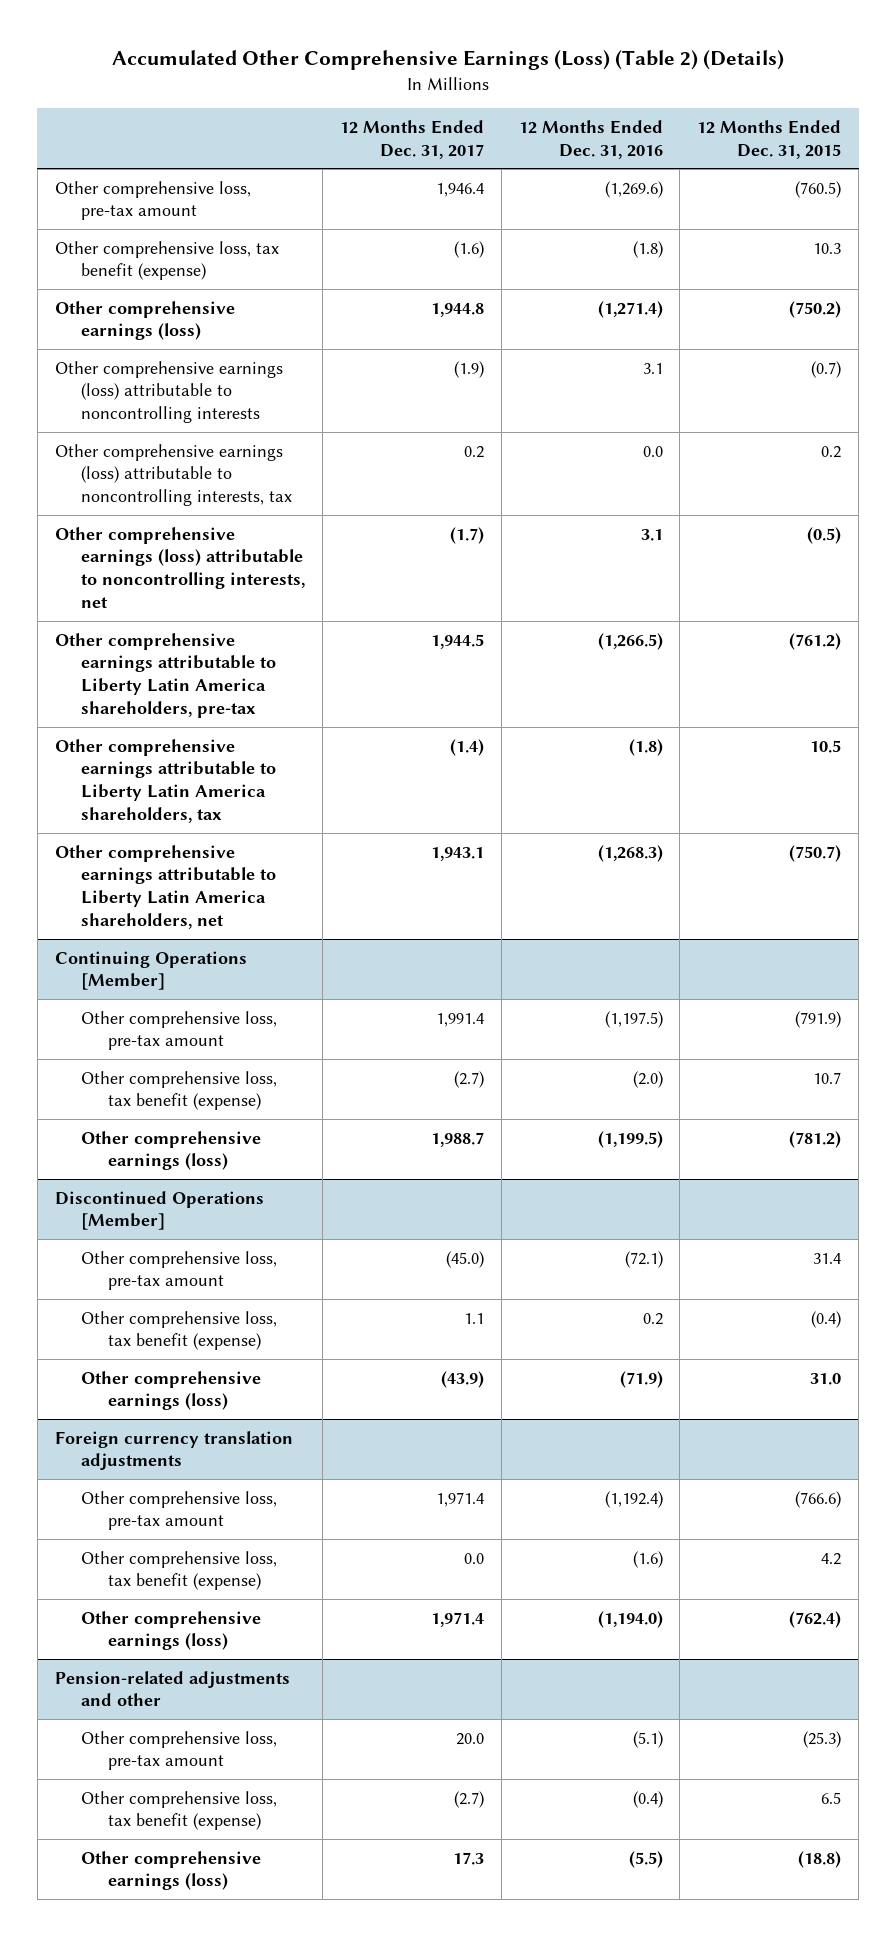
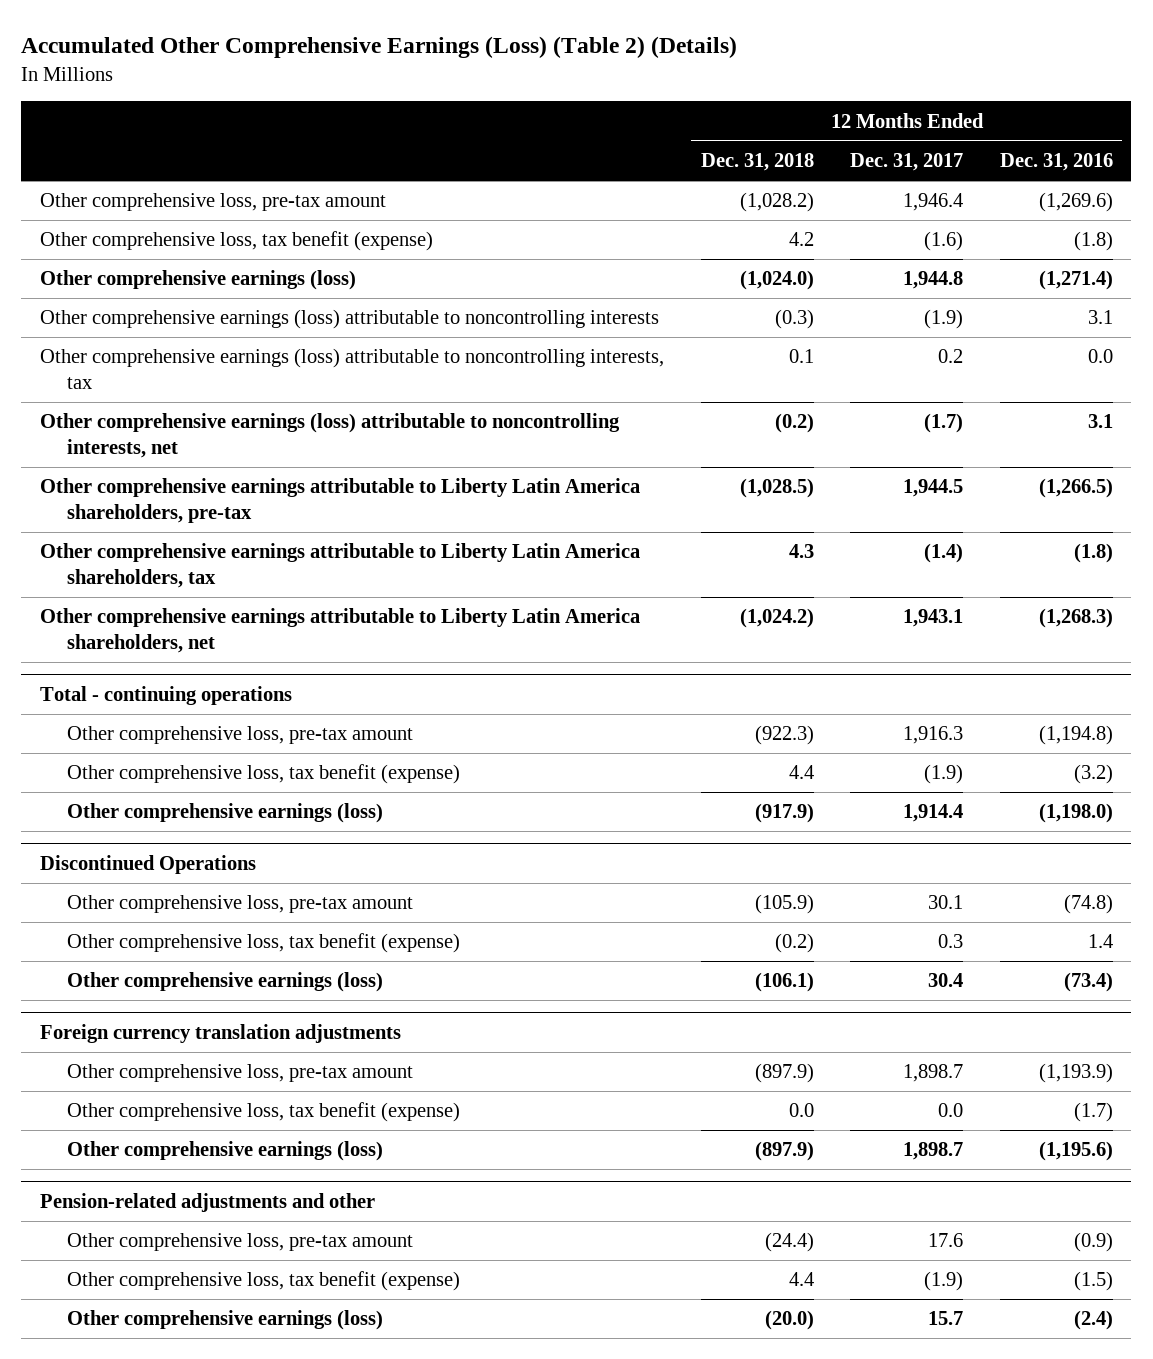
- | 12 Months Ended Dec. 31, 2017 | 12 Months Ended Dec. 31, 2016 | 12 Months Ended Dec. 31, 2015
+ | 12 Months Ended Dec. 31, 2018 | 12 Months Ended Dec. 31, 2017 | 12 Months Ended Dec. 31, 2016
- Continuing Operations [Member]
- Other comprehensive loss, pre-tax amount | 1,991.4 | (1,197.5) | (791.9)
- Other comprehensive loss, tax benefit (expense) | (2.7) | (2.0) | 10.7
- Other comprehensive earnings (loss) | 1,988.7 | (1,199.5) | (781.2)
- Discontinued Operations [Member]
- Other comprehensive loss, pre-tax amount | (45.0) | (72.1) | 31.4
- Other comprehensive loss, tax benefit (expense) | 1.1 | 0.2 | (0.4)
- Other comprehensive earnings (loss) | (43.9) | (71.9) | 31.0
+ Total - continuing operations
+ Other comprehensive loss, pre-tax amount | (922.3) | 1,916.3 | (1,194.8)
+ Other comprehensive loss, tax benefit (expense) | 4.4 | (1.9) | (3.2)
+ Other comprehensive earnings (loss) | (917.9) | 1,914.4 | (1,198.0)
+ Discontinued Operations
+ Other comprehensive loss, pre-tax amount | (105.9) | 30.1 | (74.8)
+ Other comprehensive loss, tax benefit (expense) | (0.2) | 0.3 | 1.4
+ Other comprehensive earnings (loss) | (106.1) | 30.4 | (73.4)
@ Foreign currency translation adjustments
- Other comprehensive loss, pre-tax amount | 1,971.4 | (1,192.4) | (766.6)
- Other comprehensive loss, tax benefit (expense) | 0.0 | (1.6) | 4.2
- Other comprehensive earnings (loss) | 1,971.4 | (1,194.0) | (762.4)
+ Other comprehensive loss, pre-tax amount | (897.9) | 1,898.7 | (1,193.9)
+ Other comprehensive loss, tax benefit (expense) | 0.0 | 0.0 | (1.7)
+ Other comprehensive earnings (loss) | (897.9) | 1,898.7 | (1,195.6)
@ Pension-related adjustments and other
- Other comprehensive loss, pre-tax amount | 20.0 | (5.1) | (25.3)
- Other comprehensive loss, tax benefit (expense) | (2.7) | (0.4) | 6.5
- Other comprehensive earnings (loss) | 17.3 | (5.5) | (18.8)
+ Other comprehensive loss, pre-tax amount | (24.4) | 17.6 | (0.9)
+ Other comprehensive loss, tax benefit (expense) | 4.4 | (1.9) | (1.5)
+ Other comprehensive earnings (loss) | (20.0) | 15.7 | (2.4)

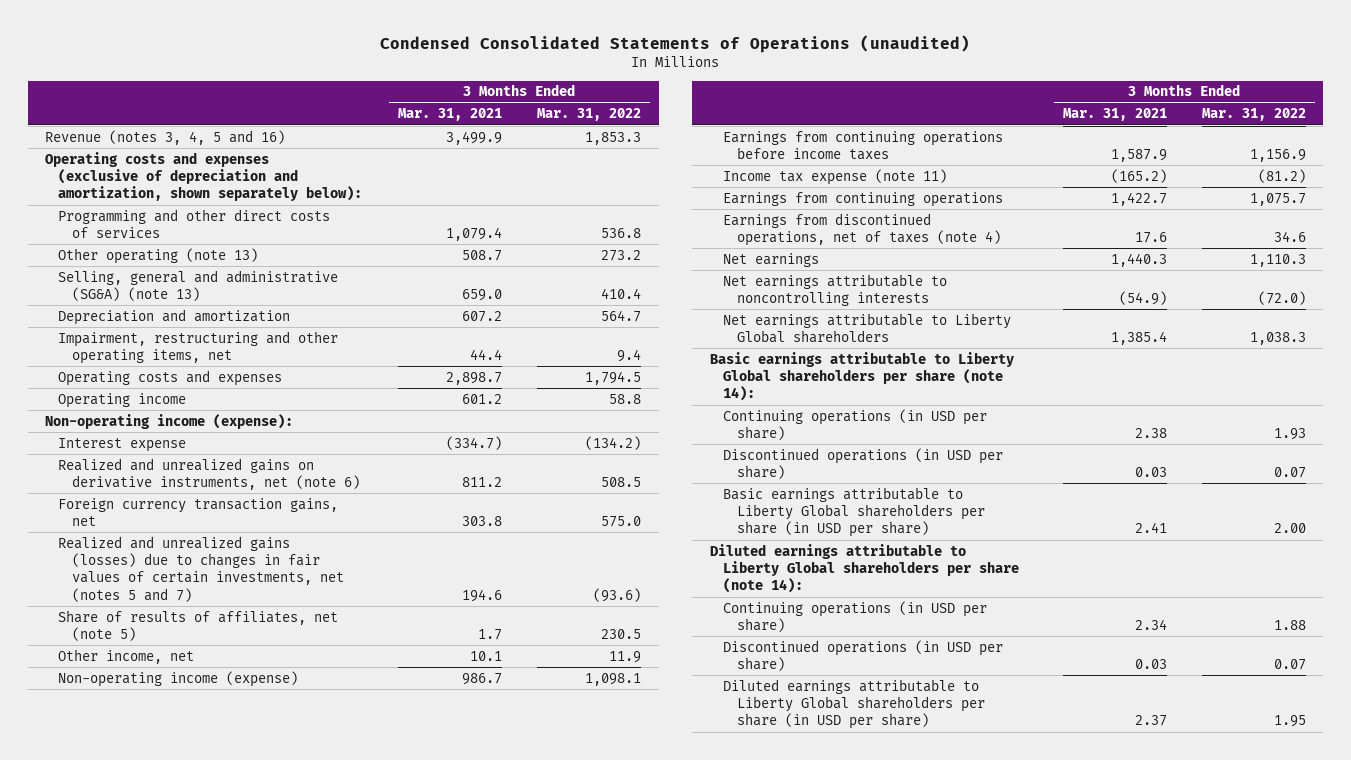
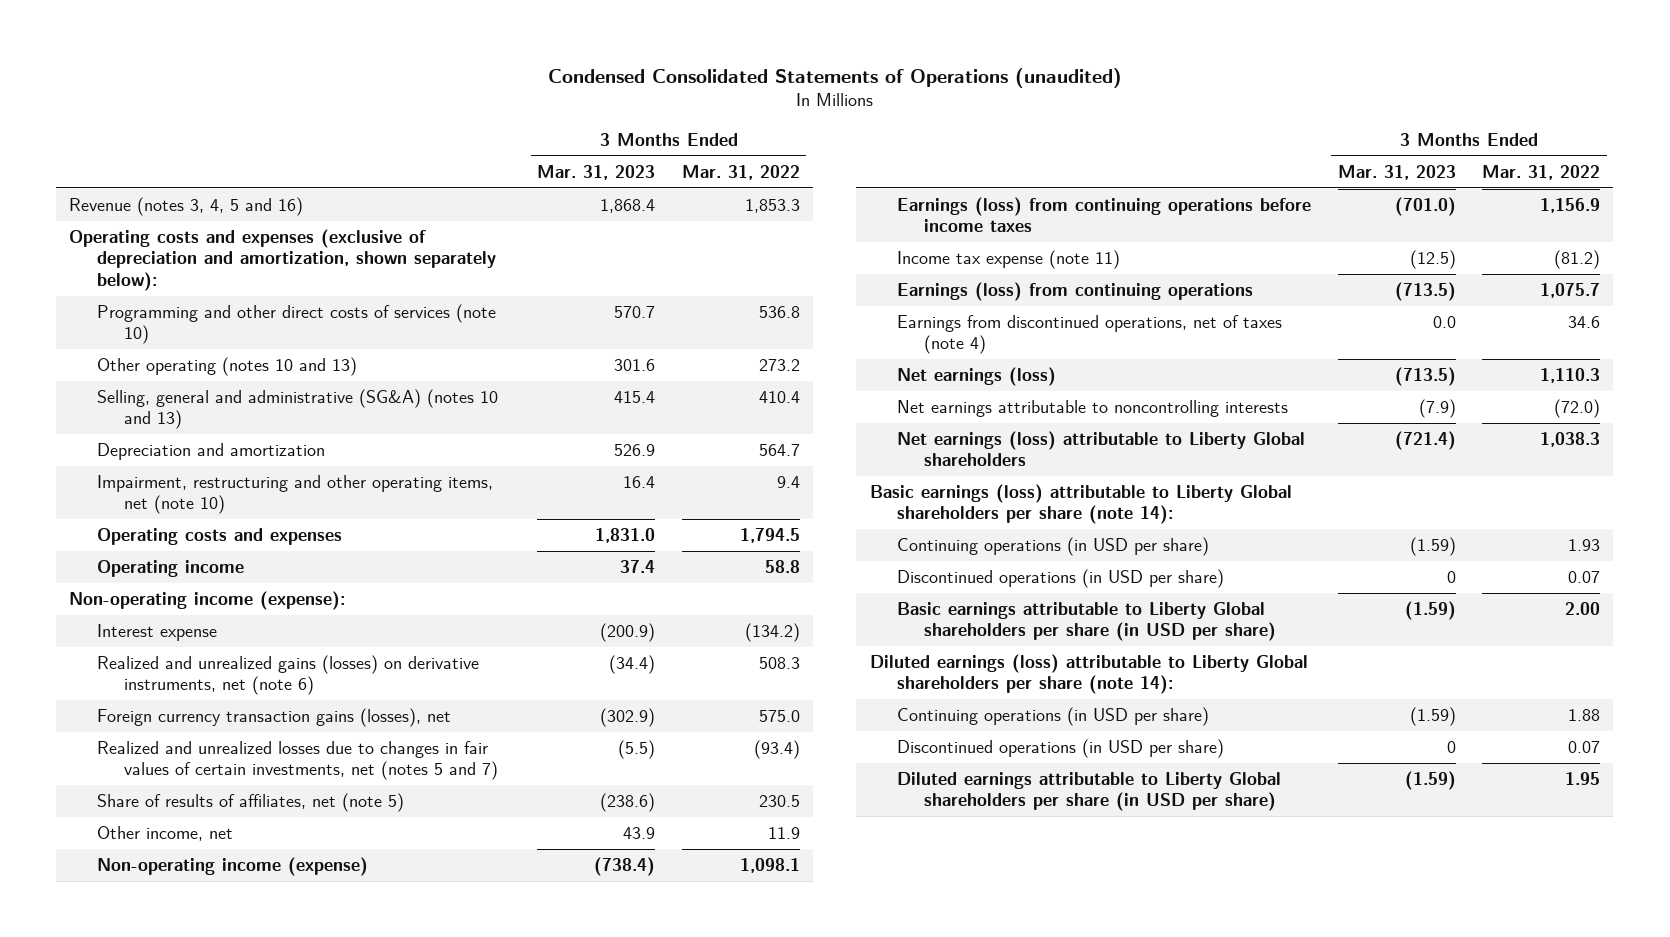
- | 3 Months Ended Mar. 31, 2021 | 3 Months Ended Mar. 31, 2022
+ | 3 Months Ended Mar. 31, 2023 | 3 Months Ended Mar. 31, 2022
- Programming and other direct costs of services | 1,079.4 | 536.8
- Other operating (note 13) | 508.7 | 273.2
- Selling, general and administrative (SG&A) (note 13) | 659.0 | 410.4
+ Programming and other direct costs of services (note 10) | 570.7 | 536.8
+ Other operating (notes 10 and 13) | 301.6 | 273.2
+ Selling, general and administrative (SG&A) (notes 10 and 13) | 415.4 | 410.4
- Impairment, restructuring and other operating items, net | 44.4 | 9.4
+ Impairment, restructuring and other operating items, net (note 10) | 16.4 | 9.4
- Realized and unrealized gains on derivative instruments, net (note 6) | 811.2 | 508.5
- Foreign currency transaction gains, net | 303.8 | 575.0
- Realized and unrealized gains (losses) due to changes in fair values of certain investments, net (notes 5 and 7) | 194.6 | (93.6)
+ Realized and unrealized gains (losses) on derivative instruments, net (note 6) | (34.4) | 508.3
+ Foreign currency transaction gains (losses), net | (302.9) | 575.0
+ Realized and unrealized losses due to changes in fair values of certain investments, net (notes 5 and 7) | (5.5) | (93.4)
- Earnings from continuing operations before income taxes | 1,587.9 | 1,156.9
+ Earnings (loss) from continuing operations before income taxes | (701.0) | 1,156.9
- Earnings from continuing operations | 1,422.7 | 1,075.7
+ Earnings (loss) from continuing operations | (713.5) | 1,075.7
- Net earnings | 1,440.3 | 1,110.3
+ Net earnings (loss) | (713.5) | 1,110.3
- Net earnings attributable to Liberty Global shareholders | 1,385.4 | 1,038.3
- Basic earnings attributable to Liberty Global shareholders per share (note 14):
+ Net earnings (loss) attributable to Liberty Global shareholders | (721.4) | 1,038.3
+ Basic earnings (loss) attributable to Liberty Global shareholders per share (note 14):
- Diluted earnings attributable to Liberty Global shareholders per share (note 14):
+ Diluted earnings (loss) attributable to Liberty Global shareholders per share (note 14):

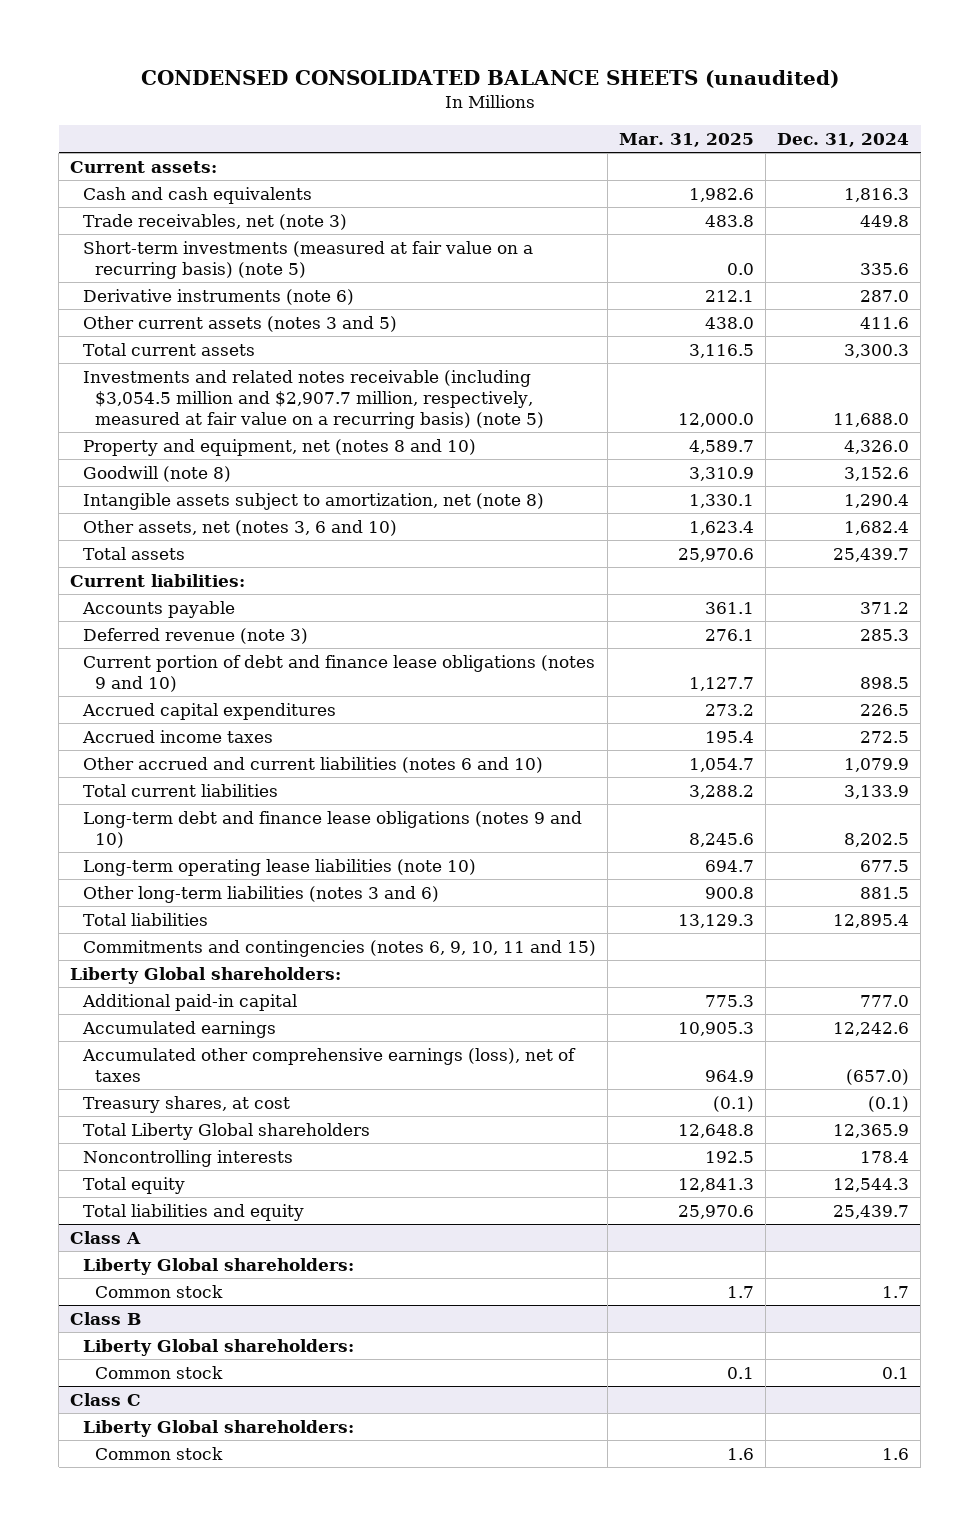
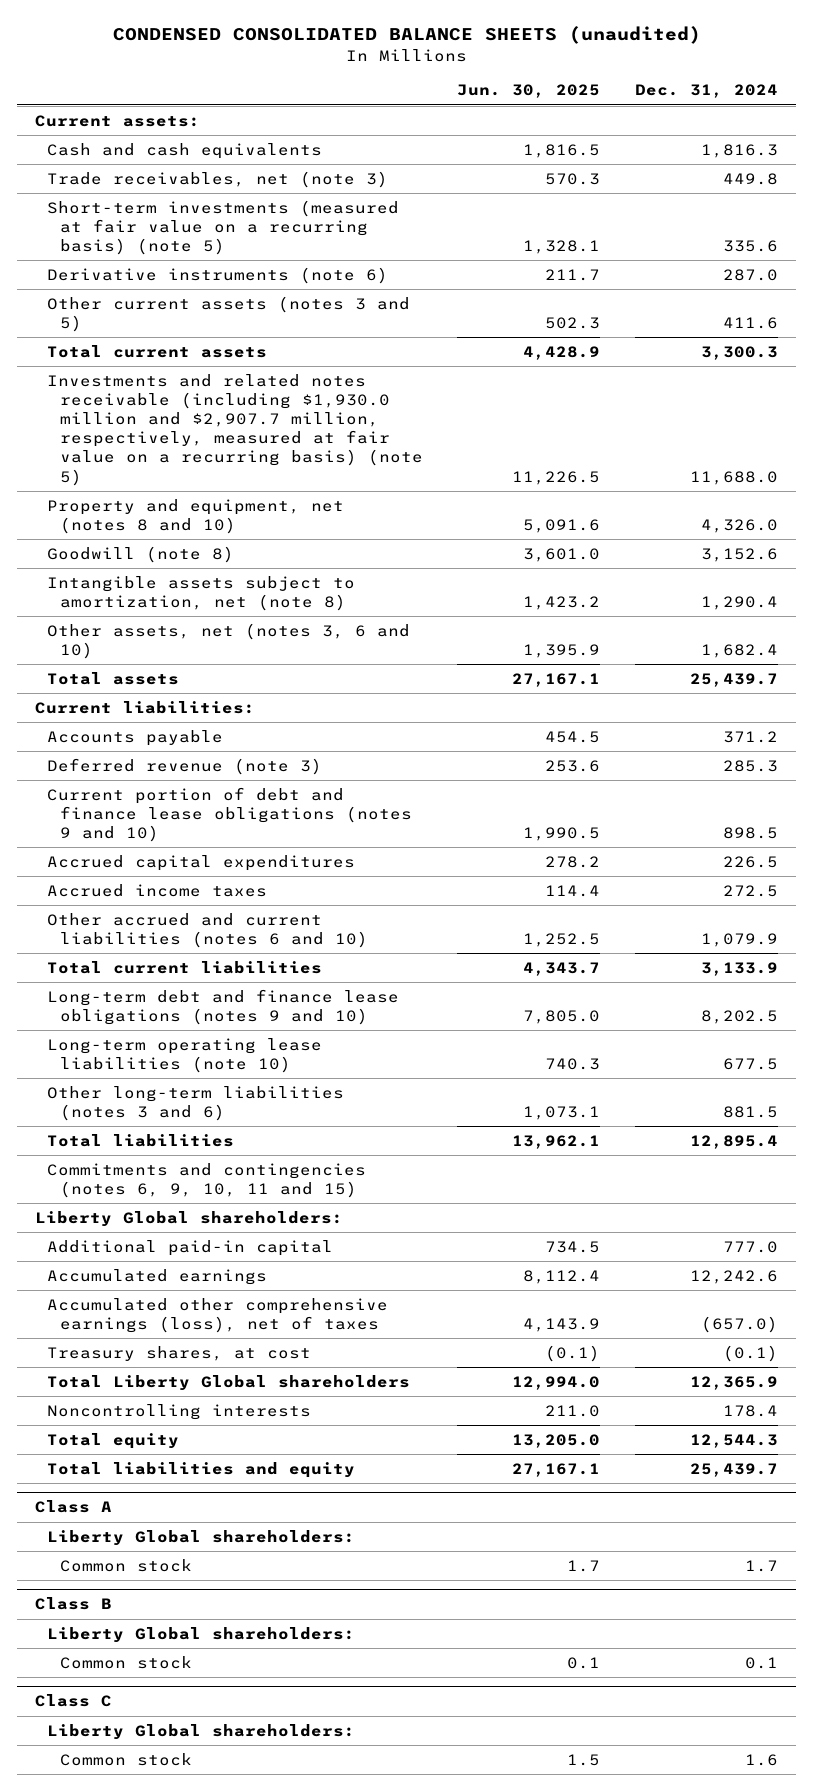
- | Mar. 31, 2025 | Dec. 31, 2024
+ | Jun. 30, 2025 | Dec. 31, 2024
- Investments and related notes receivable (including $3,054.5 million and $2,907.7 million, respectively, measured at fair value on a recurring basis) (note 5) | 12,000.0 | 11,688.0
+ Investments and related notes receivable (including $1,930.0 million and $2,907.7 million, respectively, measured at fair value on a recurring basis) (note 5) | 11,226.5 | 11,688.0

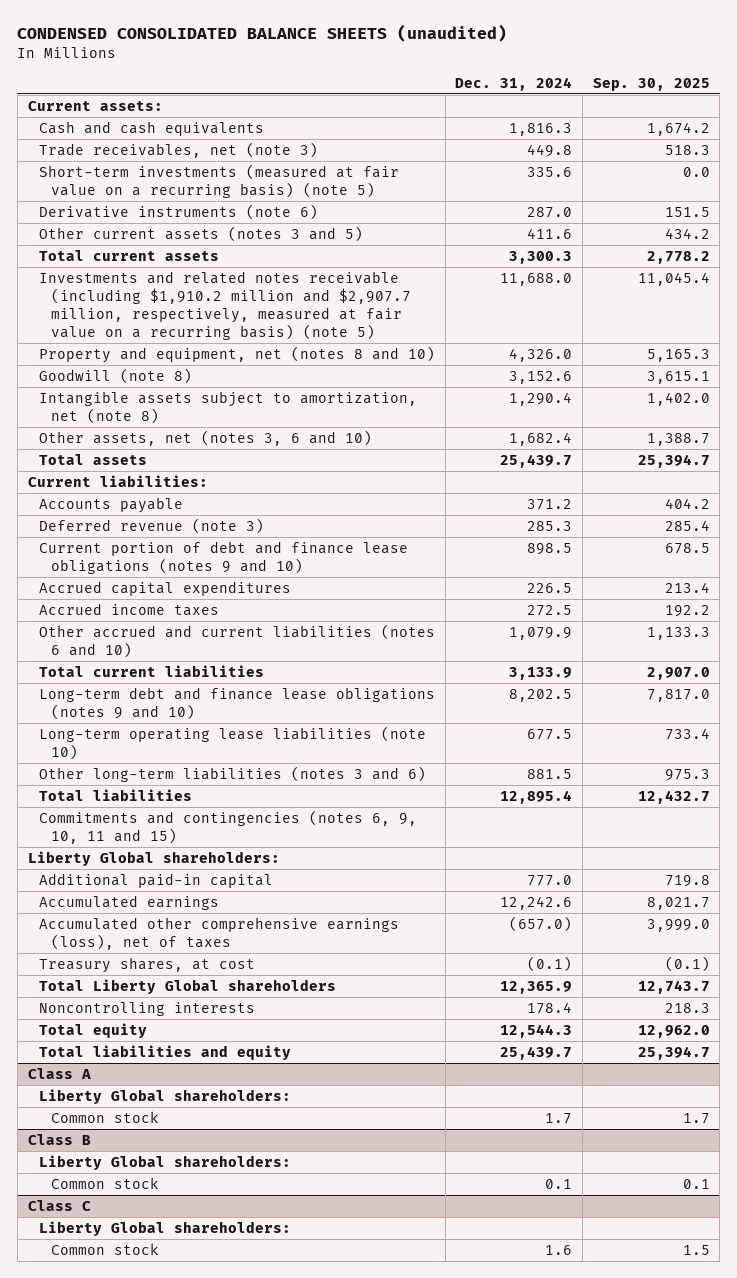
- | Jun. 30, 2025 | Dec. 31, 2024
+ | Dec. 31, 2024 | Sep. 30, 2025
- Investments and related notes receivable (including $1,930.0 million and $2,907.7 million, respectively, measured at fair value on a recurring basis) (note 5) | 11,226.5 | 11,688.0
+ Investments and related notes receivable (including $1,910.2 million and $2,907.7 million, respectively, measured at fair value on a recurring basis) (note 5) | 11,688.0 | 11,045.4

